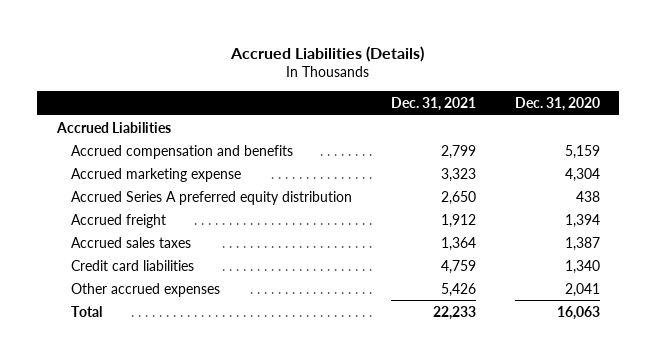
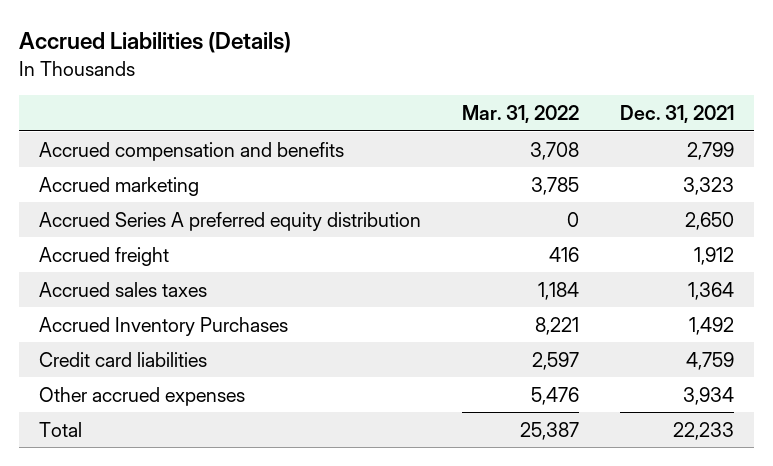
- | Dec. 31, 2021 | Dec. 31, 2020
+ | Mar. 31, 2022 | Dec. 31, 2021
- Accrued Liabilities
- Accrued marketing expense | 3,323 | 4,304
+ Accrued marketing | 3,785 | 3,323
+ Accrued Inventory Purchases | 8,221 | 1,492
- Other accrued expenses | 5,426 | 2,041
+ Other accrued expenses | 5,476 | 3,934

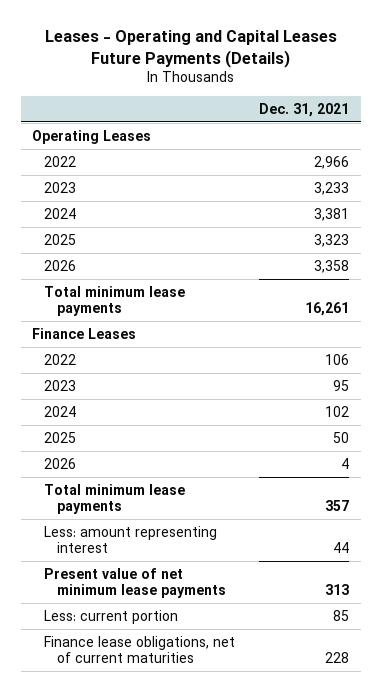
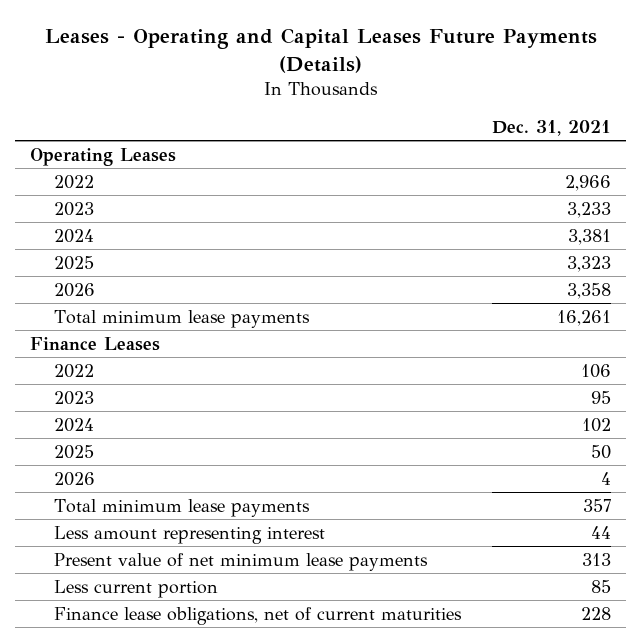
- Less: amount representing interest | 44
+ Less amount representing interest | 44
- Less: current portion | 85
+ Less current portion | 85

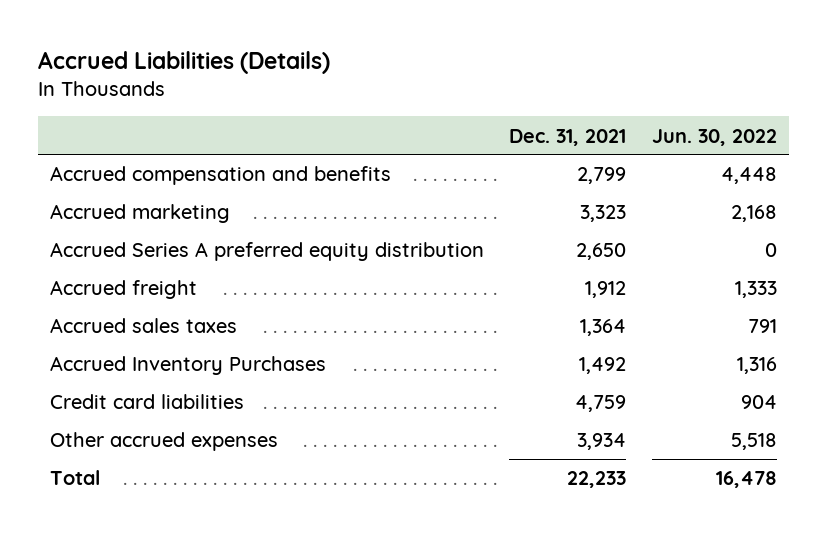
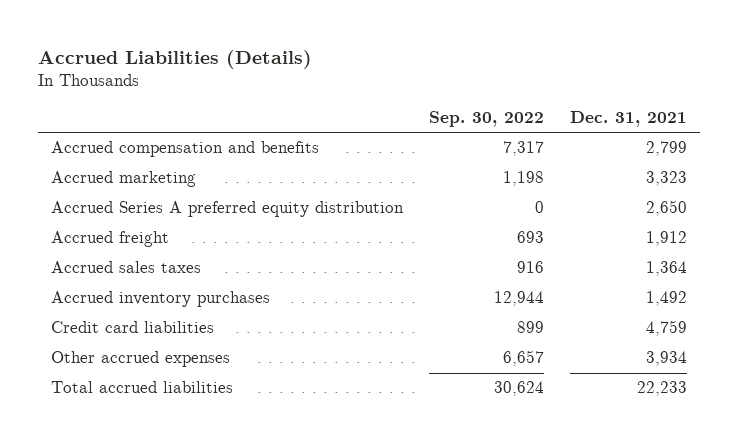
- | Dec. 31, 2021 | Jun. 30, 2022
+ | Sep. 30, 2022 | Dec. 31, 2021
- Accrued Inventory Purchases | 1,492 | 1,316
+ Accrued inventory purchases | 12,944 | 1,492
- Total | 22,233 | 16,478
+ Total accrued liabilities | 30,624 | 22,233

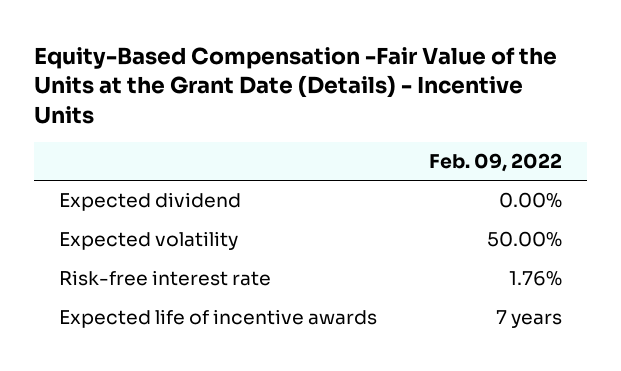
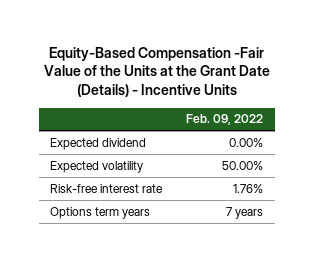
- Expected life of incentive awards | 7 years
+ Options term years | 7 years

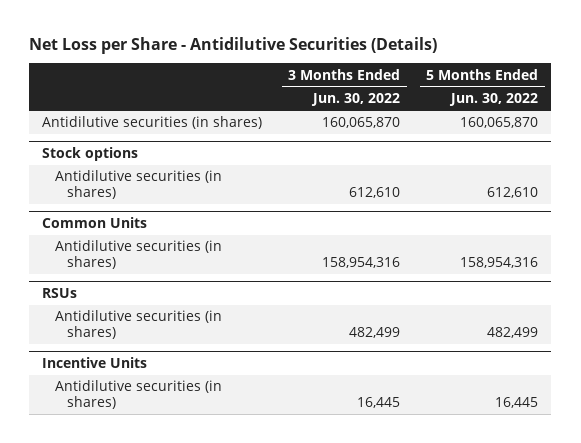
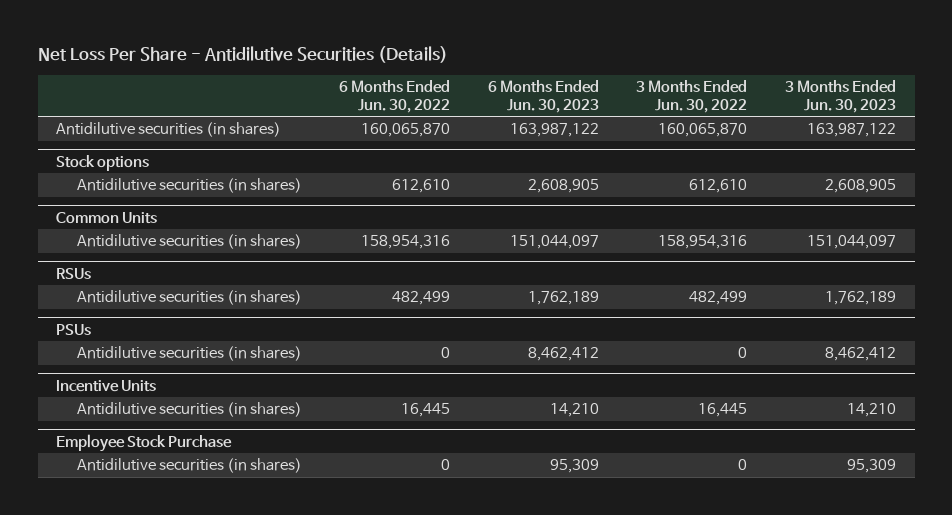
- Net Loss per Share - Antidilutive Securities (Details)
+ Net Loss Per Share - Antidilutive Securities (Details)
- | 3 Months Ended Jun. 30, 2022 | 5 Months Ended Jun. 30, 2022
+ | 6 Months Ended Jun. 30, 2022 | 6 Months Ended Jun. 30, 2023 | 3 Months Ended Jun. 30, 2022 | 3 Months Ended Jun. 30, 2023
+ PSUs
+ Antidilutive securities (in shares) | 0 | 8,462,412 | 0 | 8,462,412
+ Employee Stock Purchase
+ Antidilutive securities (in shares) | 0 | 95,309 | 0 | 95,309

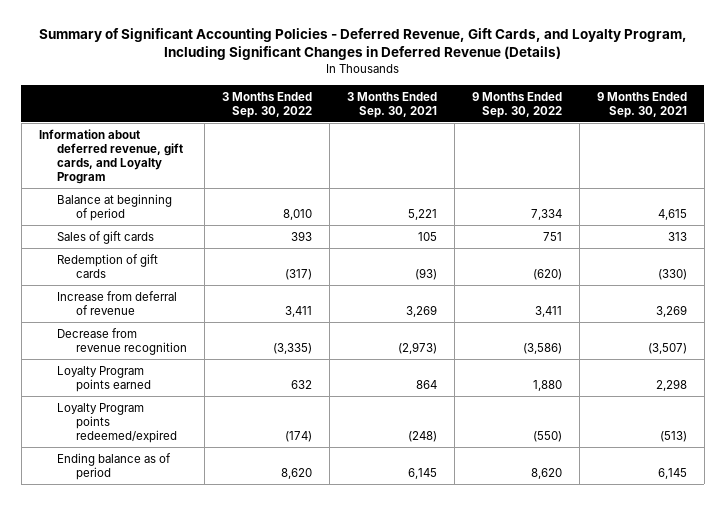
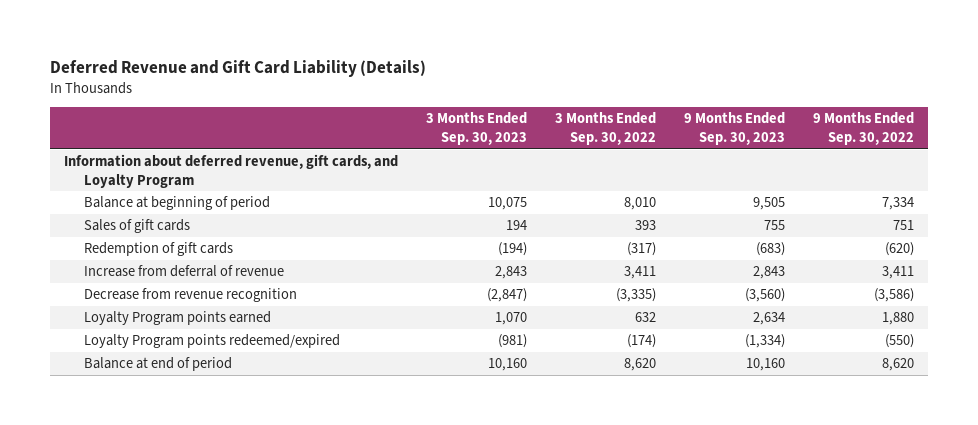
- Summary of Significant Accounting Policies - Deferred Revenue, Gift Cards, and Loyalty Program, Including Significant Changes in Deferred Revenue (Details)
+ Deferred Revenue and Gift Card Liability (Details)
- | 3 Months Ended Sep. 30, 2022 | 3 Months Ended Sep. 30, 2021 | 9 Months Ended Sep. 30, 2022 | 9 Months Ended Sep. 30, 2021
+ | 3 Months Ended Sep. 30, 2023 | 3 Months Ended Sep. 30, 2022 | 9 Months Ended Sep. 30, 2023 | 9 Months Ended Sep. 30, 2022
- Ending balance as of period | 8,620 | 6,145 | 8,620 | 6,145
+ Balance at end of period | 10,160 | 8,620 | 10,160 | 8,620

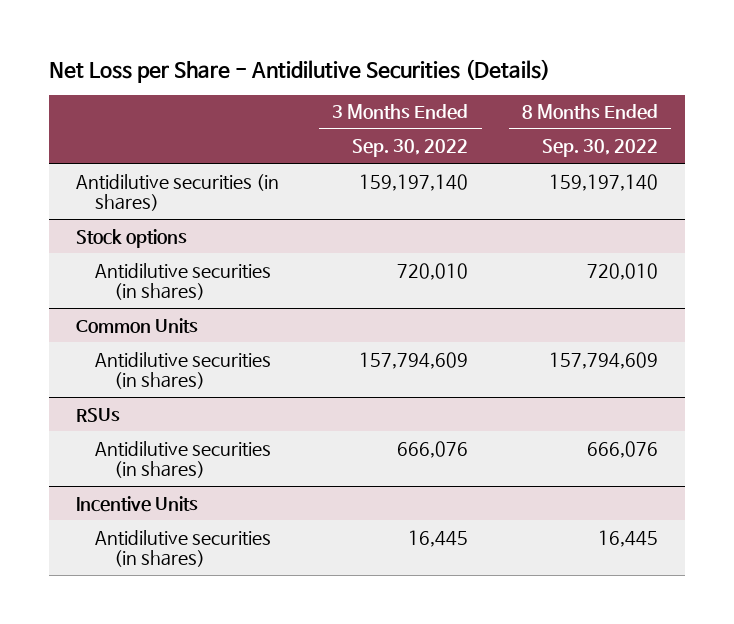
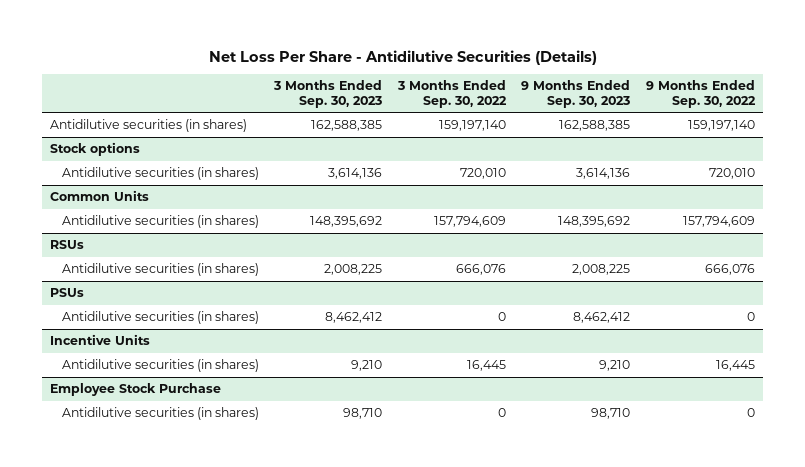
- Net Loss per Share - Antidilutive Securities (Details)
+ Net Loss Per Share - Antidilutive Securities (Details)
- | 3 Months Ended Sep. 30, 2022 | 8 Months Ended Sep. 30, 2022
+ | 3 Months Ended Sep. 30, 2023 | 3 Months Ended Sep. 30, 2022 | 9 Months Ended Sep. 30, 2023 | 9 Months Ended Sep. 30, 2022
+ PSUs
+ Antidilutive securities (in shares) | 8,462,412 | 0 | 8,462,412 | 0
+ Employee Stock Purchase
+ Antidilutive securities (in shares) | 98,710 | 0 | 98,710 | 0

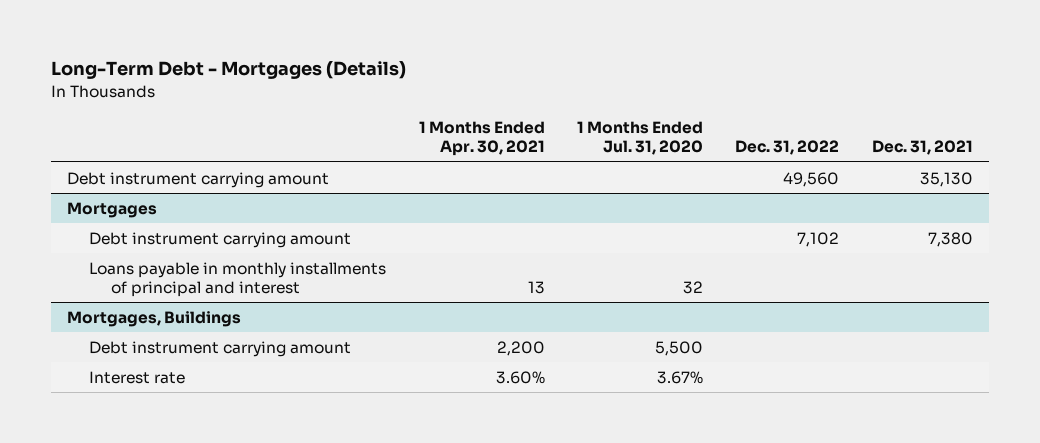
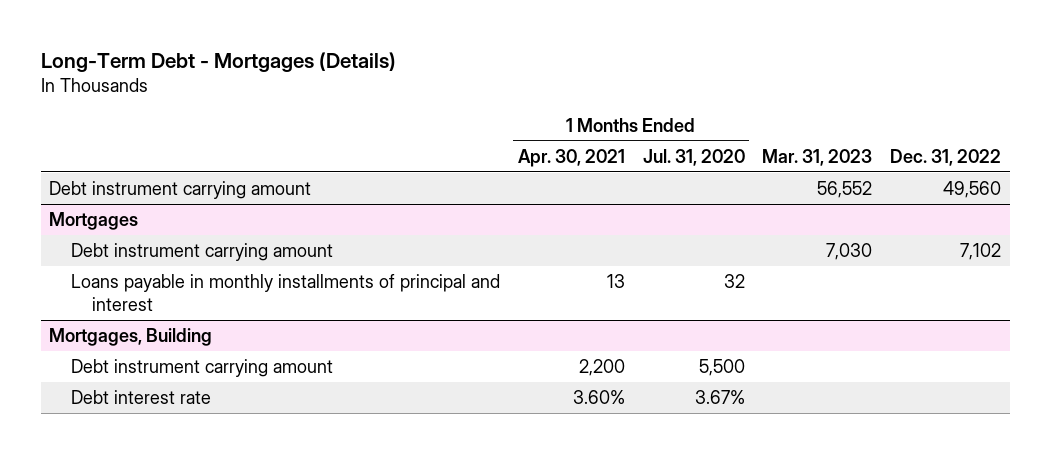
- | 1 Months Ended Apr. 30, 2021 | 1 Months Ended Jul. 31, 2020 | Dec. 31, 2022 | Dec. 31, 2021
+ | 1 Months Ended Apr. 30, 2021 | 1 Months Ended Jul. 31, 2020 | Mar. 31, 2023 | Dec. 31, 2022
- Mortgages, Buildings
+ Mortgages, Building
- Interest rate | 3.60% | 3.67% | |
+ Debt interest rate | 3.60% | 3.67% | |

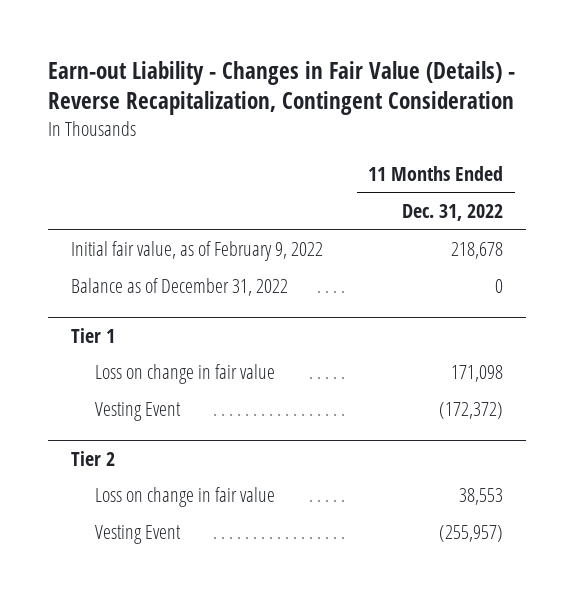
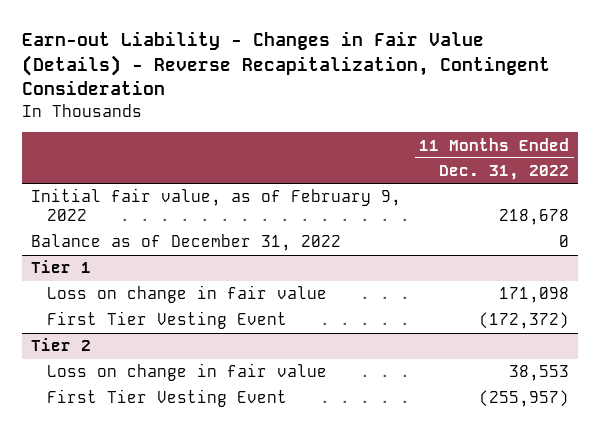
@ Tier 1
- Vesting Event | (172,372)
+ First Tier Vesting Event | (172,372)
@ Tier 2
- Vesting Event | (255,957)
+ First Tier Vesting Event | (255,957)

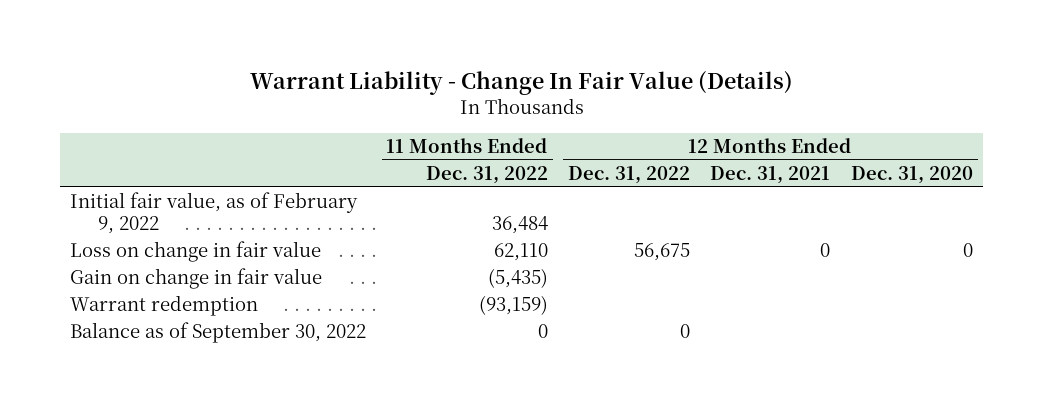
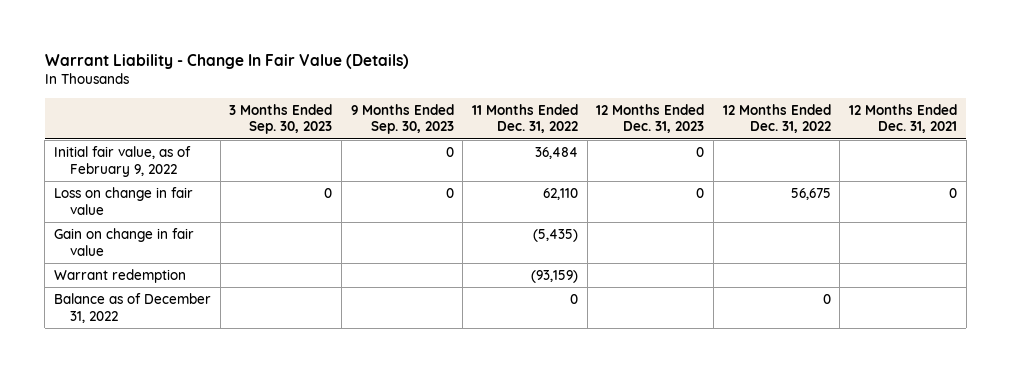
- | 11 Months Ended Dec. 31, 2022 | 12 Months Ended Dec. 31, 2022 | 12 Months Ended Dec. 31, 2021 | 12 Months Ended Dec. 31, 2020
+ | 3 Months Ended Sep. 30, 2023 | 9 Months Ended Sep. 30, 2023 | 11 Months Ended Dec. 31, 2022 | 12 Months Ended Dec. 31, 2023 | 12 Months Ended Dec. 31, 2022 | 12 Months Ended Dec. 31, 2021
- Balance as of September 30, 2022 | 0 | 0 | |
+ Balance as of December 31, 2022 | | | 0 | | 0 |

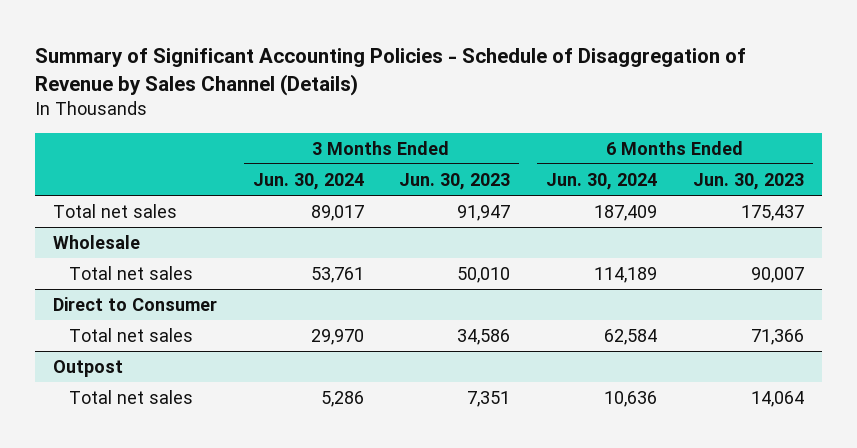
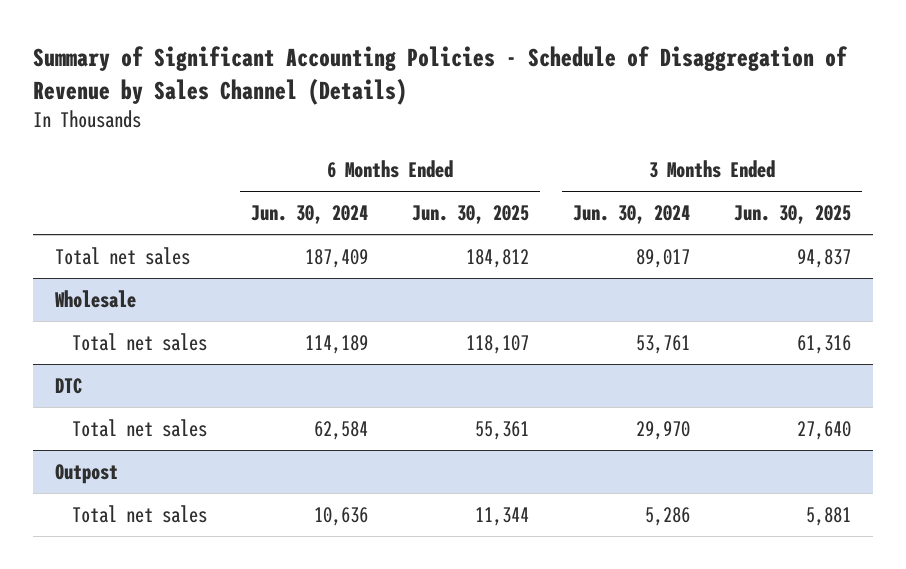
- | 3 Months Ended Jun. 30, 2024 | 3 Months Ended Jun. 30, 2023 | 6 Months Ended Jun. 30, 2024 | 6 Months Ended Jun. 30, 2023
+ | 6 Months Ended Jun. 30, 2024 | 6 Months Ended Jun. 30, 2025 | 3 Months Ended Jun. 30, 2024 | 3 Months Ended Jun. 30, 2025
- Direct to Consumer
+ DTC

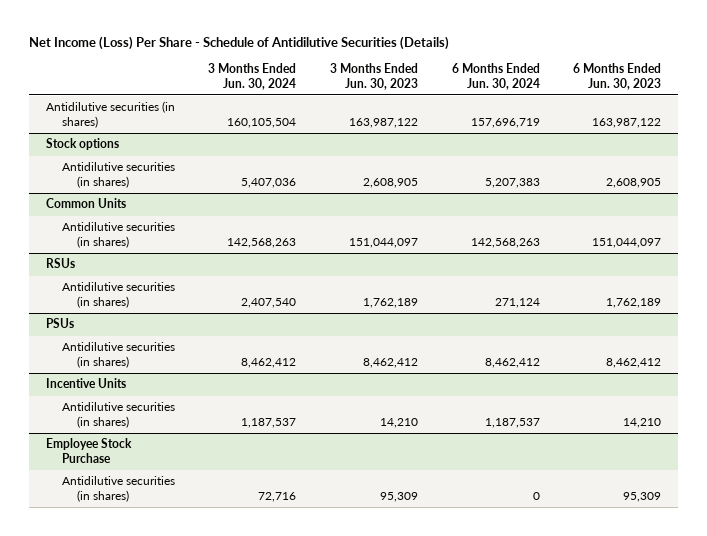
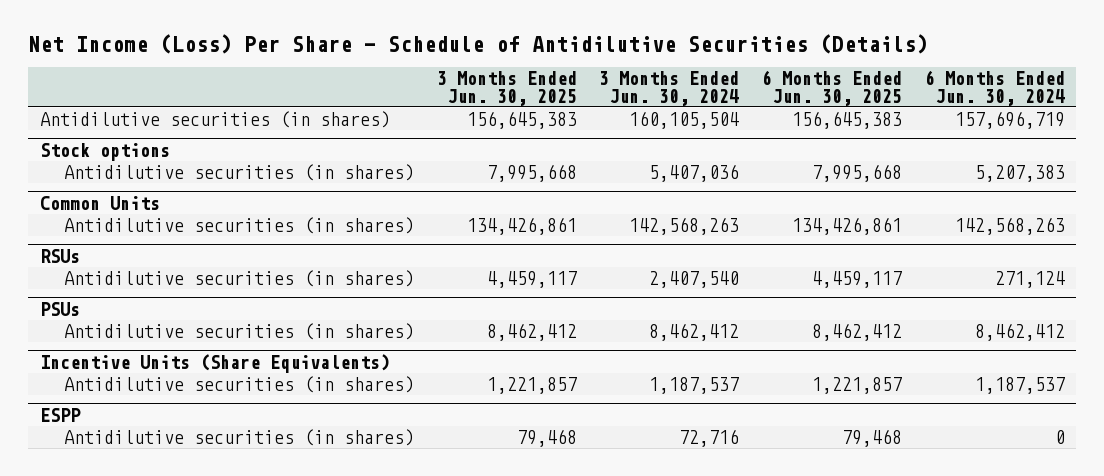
- | 3 Months Ended Jun. 30, 2024 | 3 Months Ended Jun. 30, 2023 | 6 Months Ended Jun. 30, 2024 | 6 Months Ended Jun. 30, 2023
+ | 3 Months Ended Jun. 30, 2025 | 3 Months Ended Jun. 30, 2024 | 6 Months Ended Jun. 30, 2025 | 6 Months Ended Jun. 30, 2024
- Incentive Units
+ Incentive Units (Share Equivalents)
- Employee Stock Purchase
+ ESPP

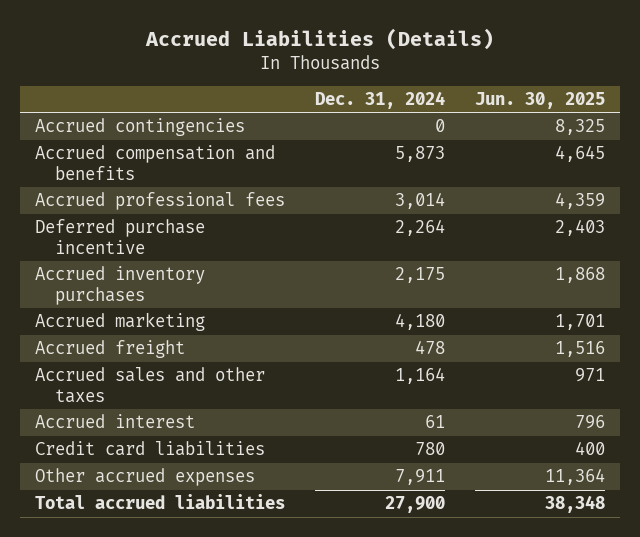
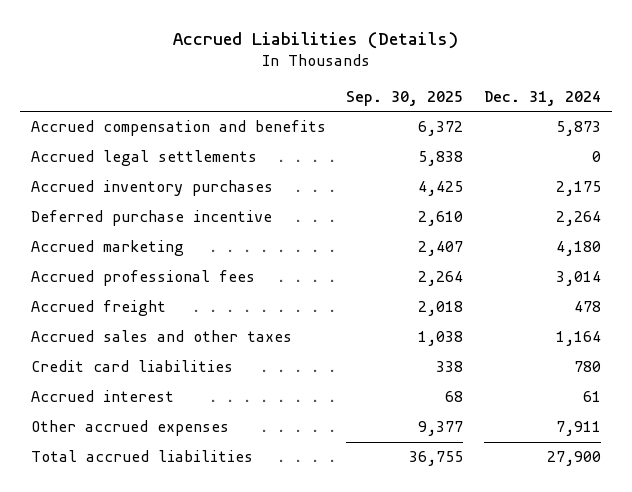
- | Dec. 31, 2024 | Jun. 30, 2025
+ | Sep. 30, 2025 | Dec. 31, 2024
- Accrued contingencies | 0 | 8,325
+ Accrued legal settlements | 5,838 | 0
moved down: Deferred purchase incentive | 2,610 | 2,264
moved down: Accrued professional fees | 2,264 | 3,014
moved down: Accrued interest | 68 | 61

